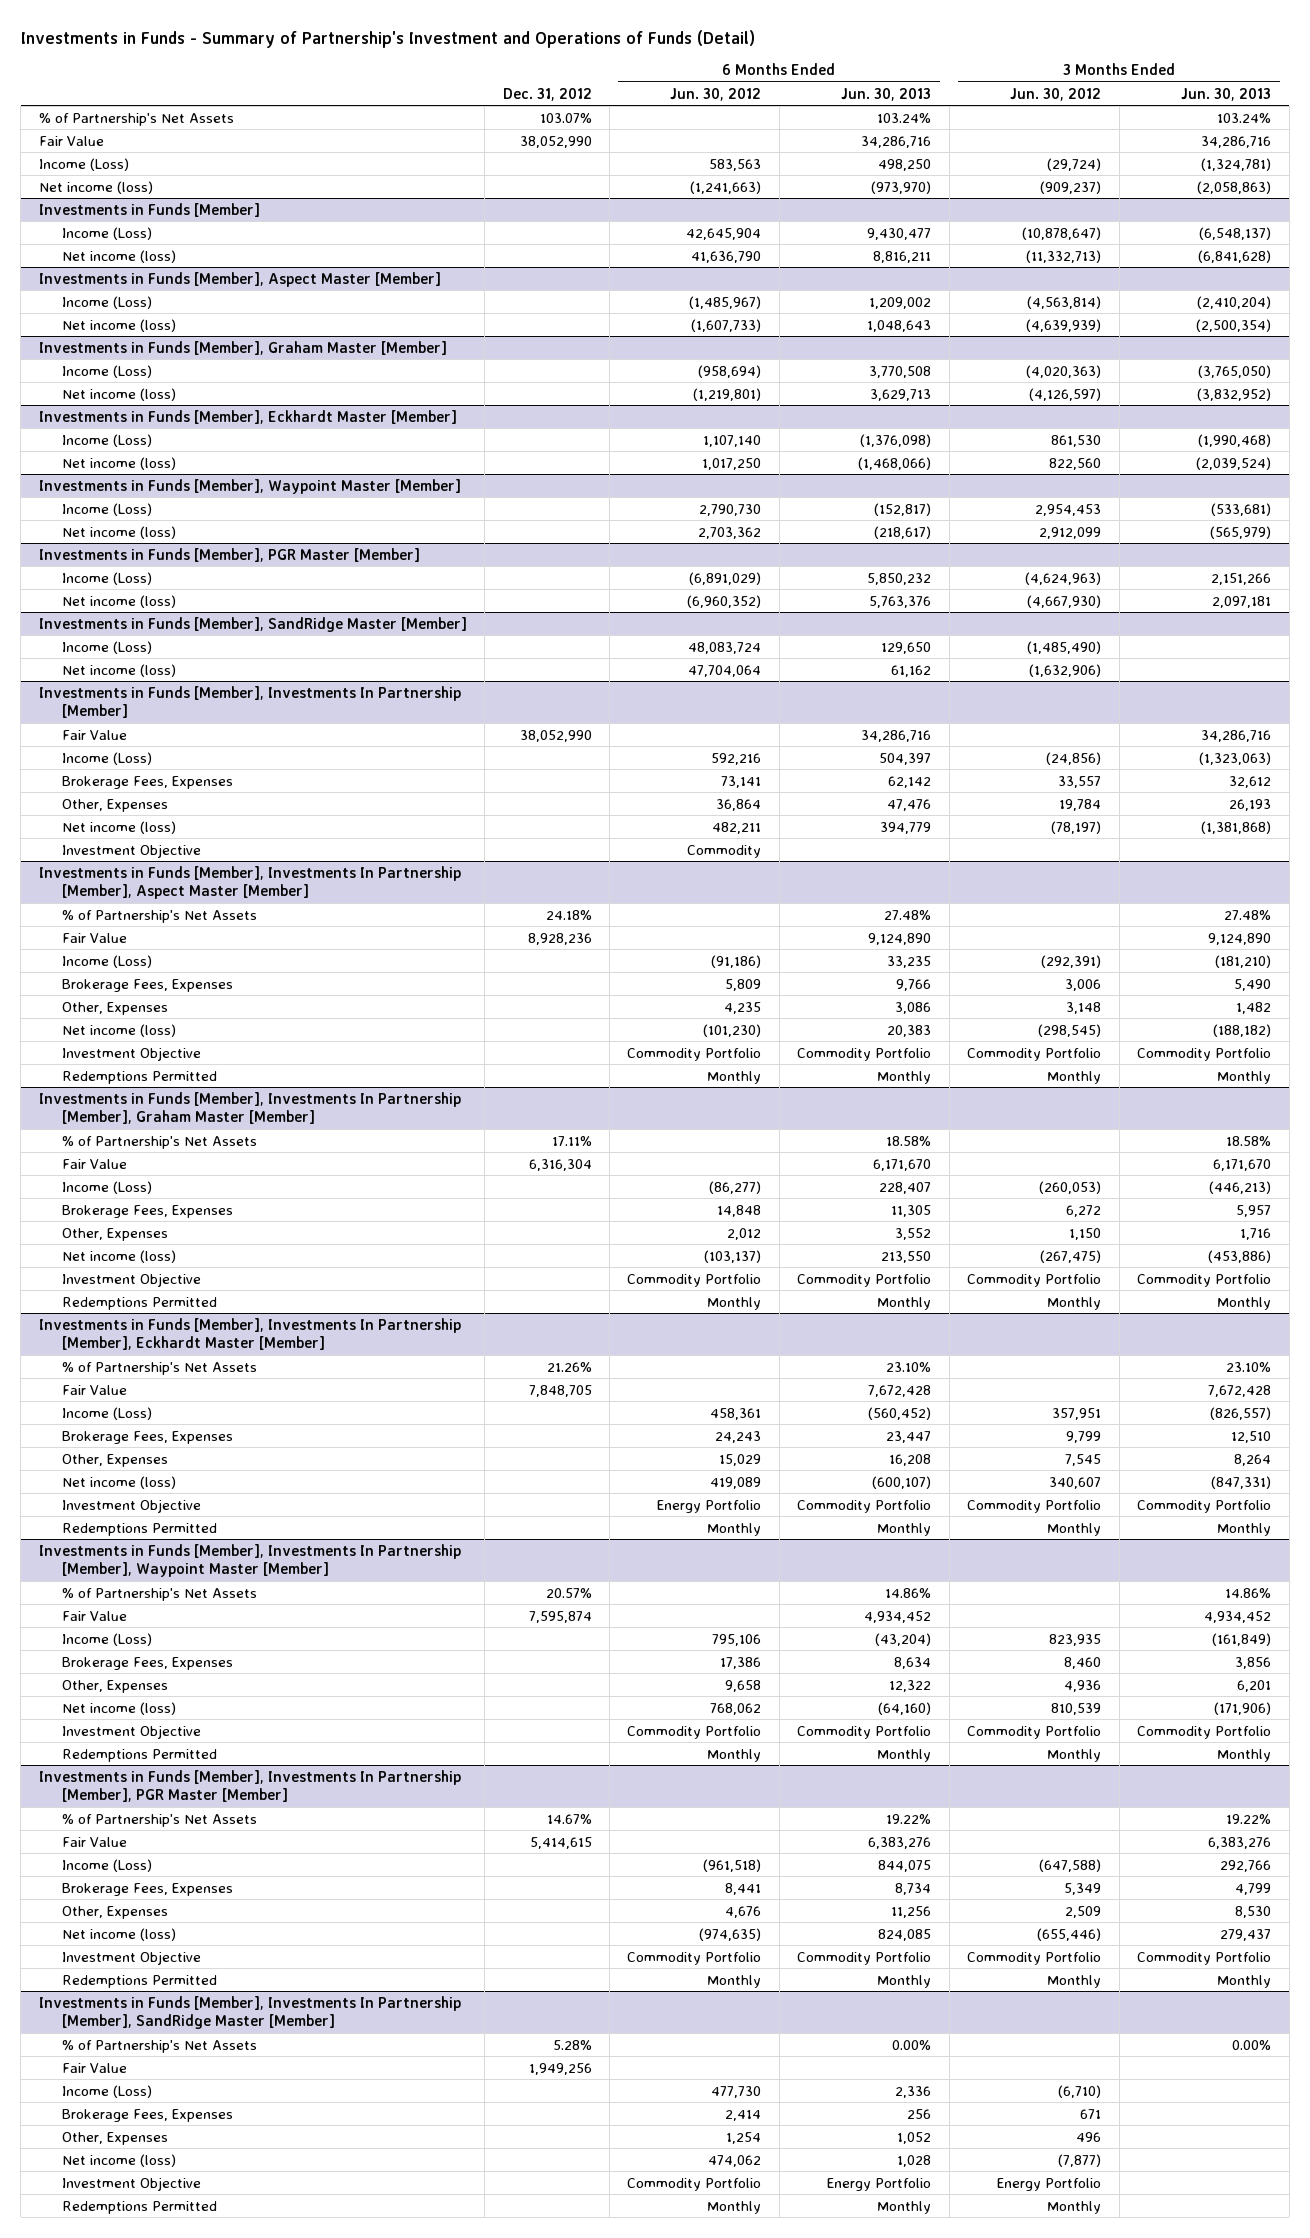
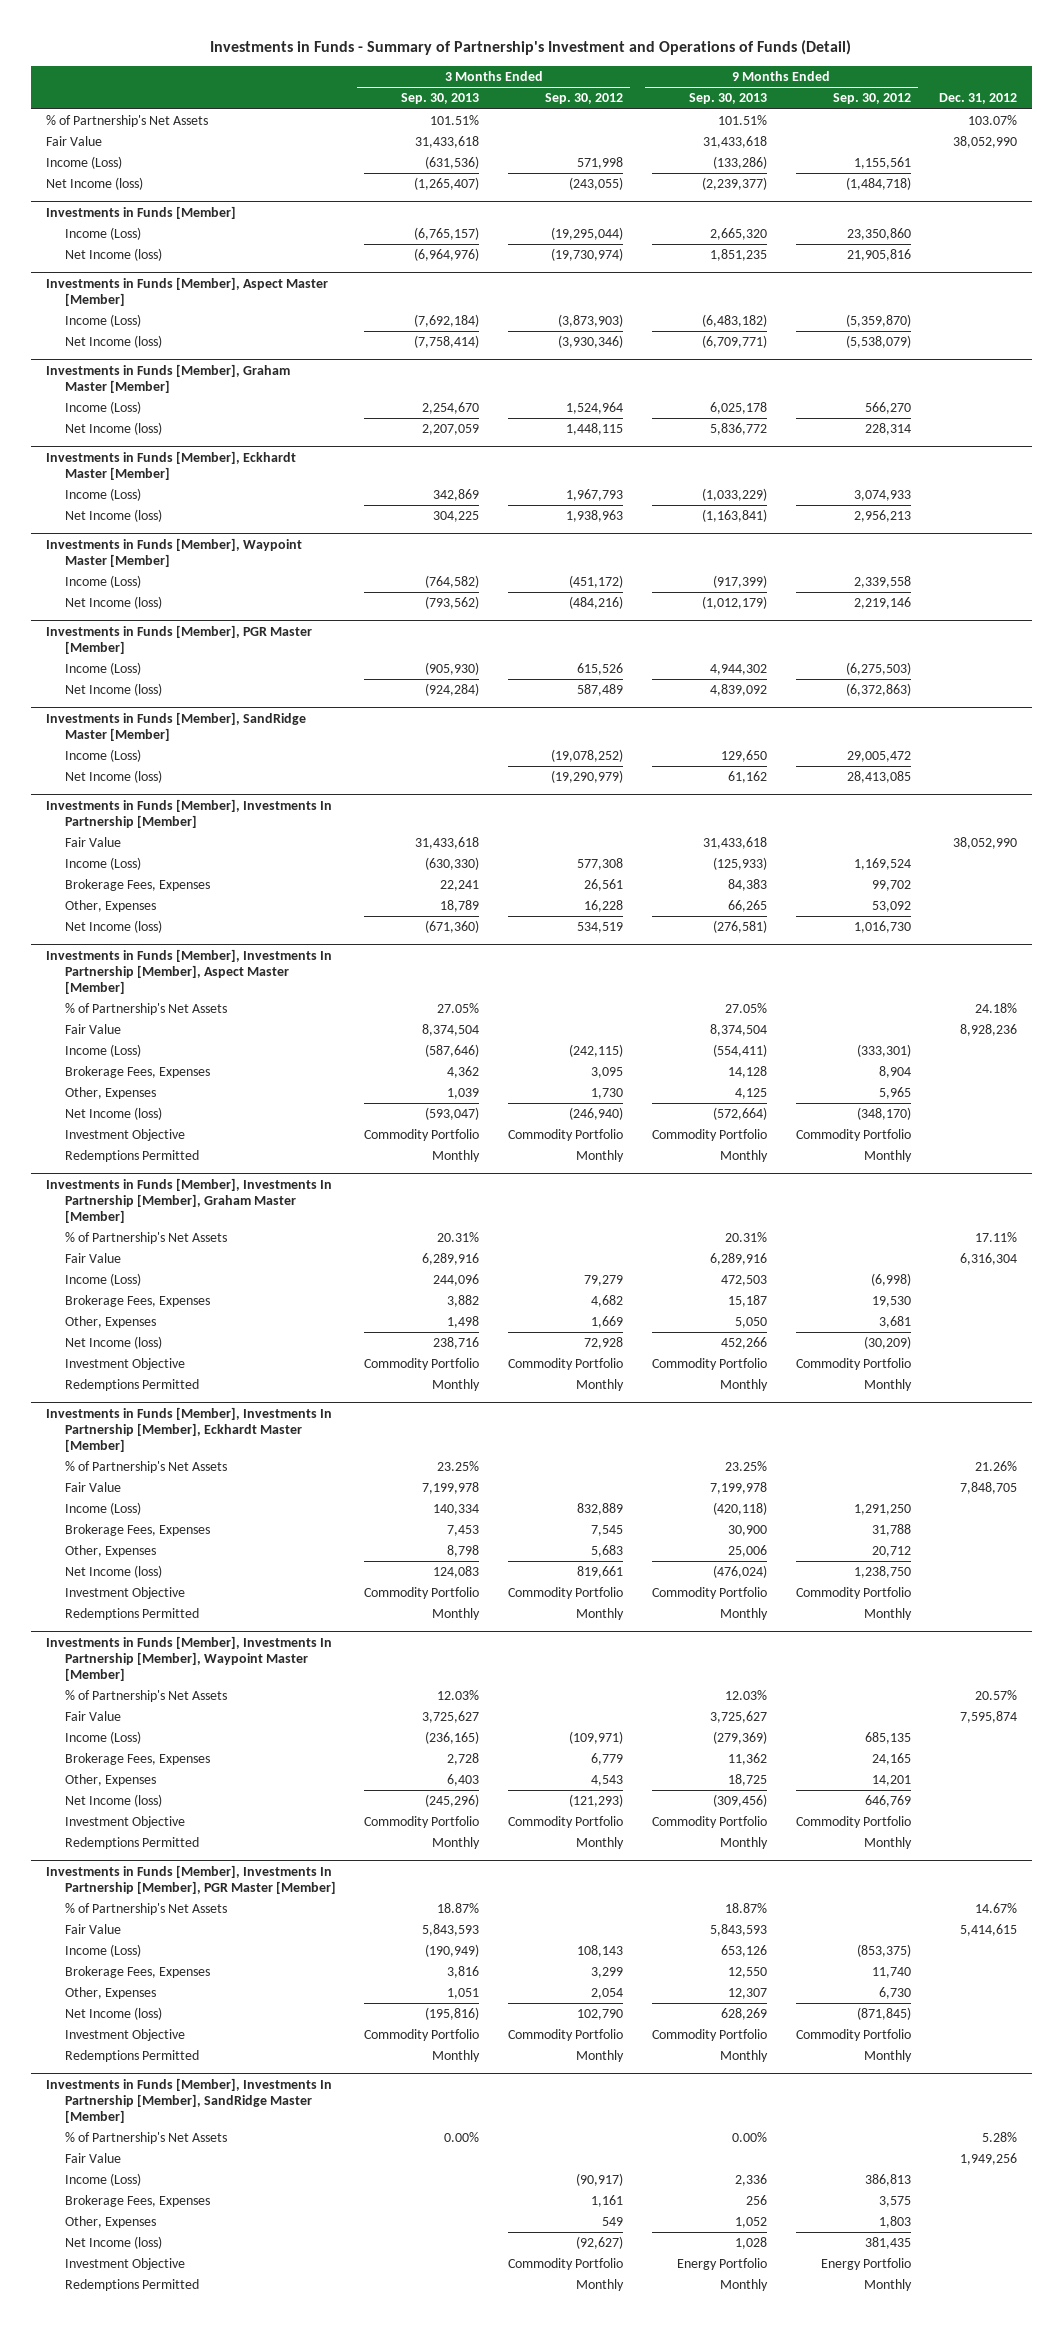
- | Dec. 31, 2012 | 6 Months Ended Jun. 30, 2012 | 6 Months Ended Jun. 30, 2013 | 3 Months Ended Jun. 30, 2012 | 3 Months Ended Jun. 30, 2013
+ | 3 Months Ended Sep. 30, 2013 | 3 Months Ended Sep. 30, 2012 | 9 Months Ended Sep. 30, 2013 | 9 Months Ended Sep. 30, 2012 | Dec. 31, 2012
- Net income (loss) | | (1,241,663) | (973,970) | (909,237) | (2,058,863)
+ Net Income (loss) | (1,265,407) | (243,055) | (2,239,377) | (1,484,718) |
@ Investments in Funds [Member]
- Net income (loss) | | 41,636,790 | 8,816,211 | (11,332,713) | (6,841,628)
+ Net Income (loss) | (6,964,976) | (19,730,974) | 1,851,235 | 21,905,816 |
@ Investments in Funds [Member], Aspect Master [Member]
- Net income (loss) | | (1,607,733) | 1,048,643 | (4,639,939) | (2,500,354)
+ Net Income (loss) | (7,758,414) | (3,930,346) | (6,709,771) | (5,538,079) |
@ Investments in Funds [Member], Graham Master [Member]
- Net income (loss) | | (1,219,801) | 3,629,713 | (4,126,597) | (3,832,952)
+ Net Income (loss) | 2,207,059 | 1,448,115 | 5,836,772 | 228,314 |
@ Investments in Funds [Member], Eckhardt Master [Member]
- Net income (loss) | | 1,017,250 | (1,468,066) | 822,560 | (2,039,524)
+ Net Income (loss) | 304,225 | 1,938,963 | (1,163,841) | 2,956,213 |
@ Investments in Funds [Member], Waypoint Master [Member]
- Net income (loss) | | 2,703,362 | (218,617) | 2,912,099 | (565,979)
+ Net Income (loss) | (793,562) | (484,216) | (1,012,179) | 2,219,146 |
@ Investments in Funds [Member], PGR Master [Member]
- Net income (loss) | | (6,960,352) | 5,763,376 | (4,667,930) | 2,097,181
+ Net Income (loss) | (924,284) | 587,489 | 4,839,092 | (6,372,863) |
@ Investments in Funds [Member], SandRidge Master [Member]
- Net income (loss) | | 47,704,064 | 61,162 | (1,632,906) |
+ Net Income (loss) | | (19,290,979) | 61,162 | 28,413,085 |
@ Investments in Funds [Member], Investments In Partnership [Member]
- Net income (loss) | | 482,211 | 394,779 | (78,197) | (1,381,868)
- Investment Objective | | Commodity | | |
+ Net Income (loss) | (671,360) | 534,519 | (276,581) | 1,016,730 |
@ Investments in Funds [Member], Investments In Partnership [Member], Aspect Master [Member]
- Net income (loss) | | (101,230) | 20,383 | (298,545) | (188,182)
+ Net Income (loss) | (593,047) | (246,940) | (572,664) | (348,170) |
@ Investments in Funds [Member], Investments In Partnership [Member], Graham Master [Member]
- Net income (loss) | | (103,137) | 213,550 | (267,475) | (453,886)
+ Net Income (loss) | 238,716 | 72,928 | 452,266 | (30,209) |
@ Investments in Funds [Member], Investments In Partnership [Member], Eckhardt Master [Member]
- Net income (loss) | | 419,089 | (600,107) | 340,607 | (847,331)
+ Net Income (loss) | 124,083 | 819,661 | (476,024) | 1,238,750 |
@ Investments in Funds [Member], Investments In Partnership [Member], Waypoint Master [Member]
- Net income (loss) | | 768,062 | (64,160) | 810,539 | (171,906)
+ Net Income (loss) | (245,296) | (121,293) | (309,456) | 646,769 |
@ Investments in Funds [Member], Investments In Partnership [Member], PGR Master [Member]
- Net income (loss) | | (974,635) | 824,085 | (655,446) | 279,437
+ Net Income (loss) | (195,816) | 102,790 | 628,269 | (871,845) |
@ Investments in Funds [Member], Investments In Partnership [Member], SandRidge Master [Member]
- Net income (loss) | | 474,062 | 1,028 | (7,877) |
+ Net Income (loss) | | (92,627) | 1,028 | 381,435 |

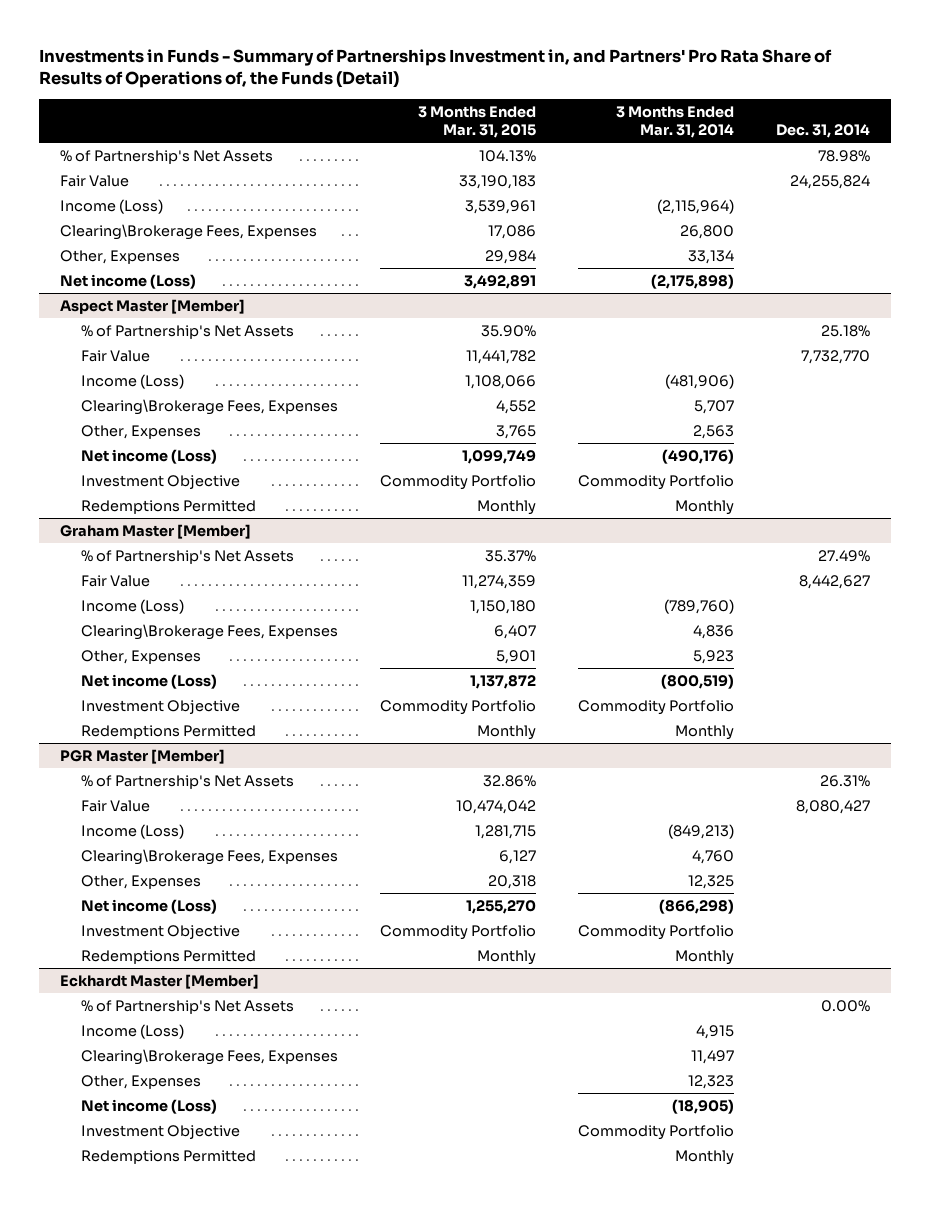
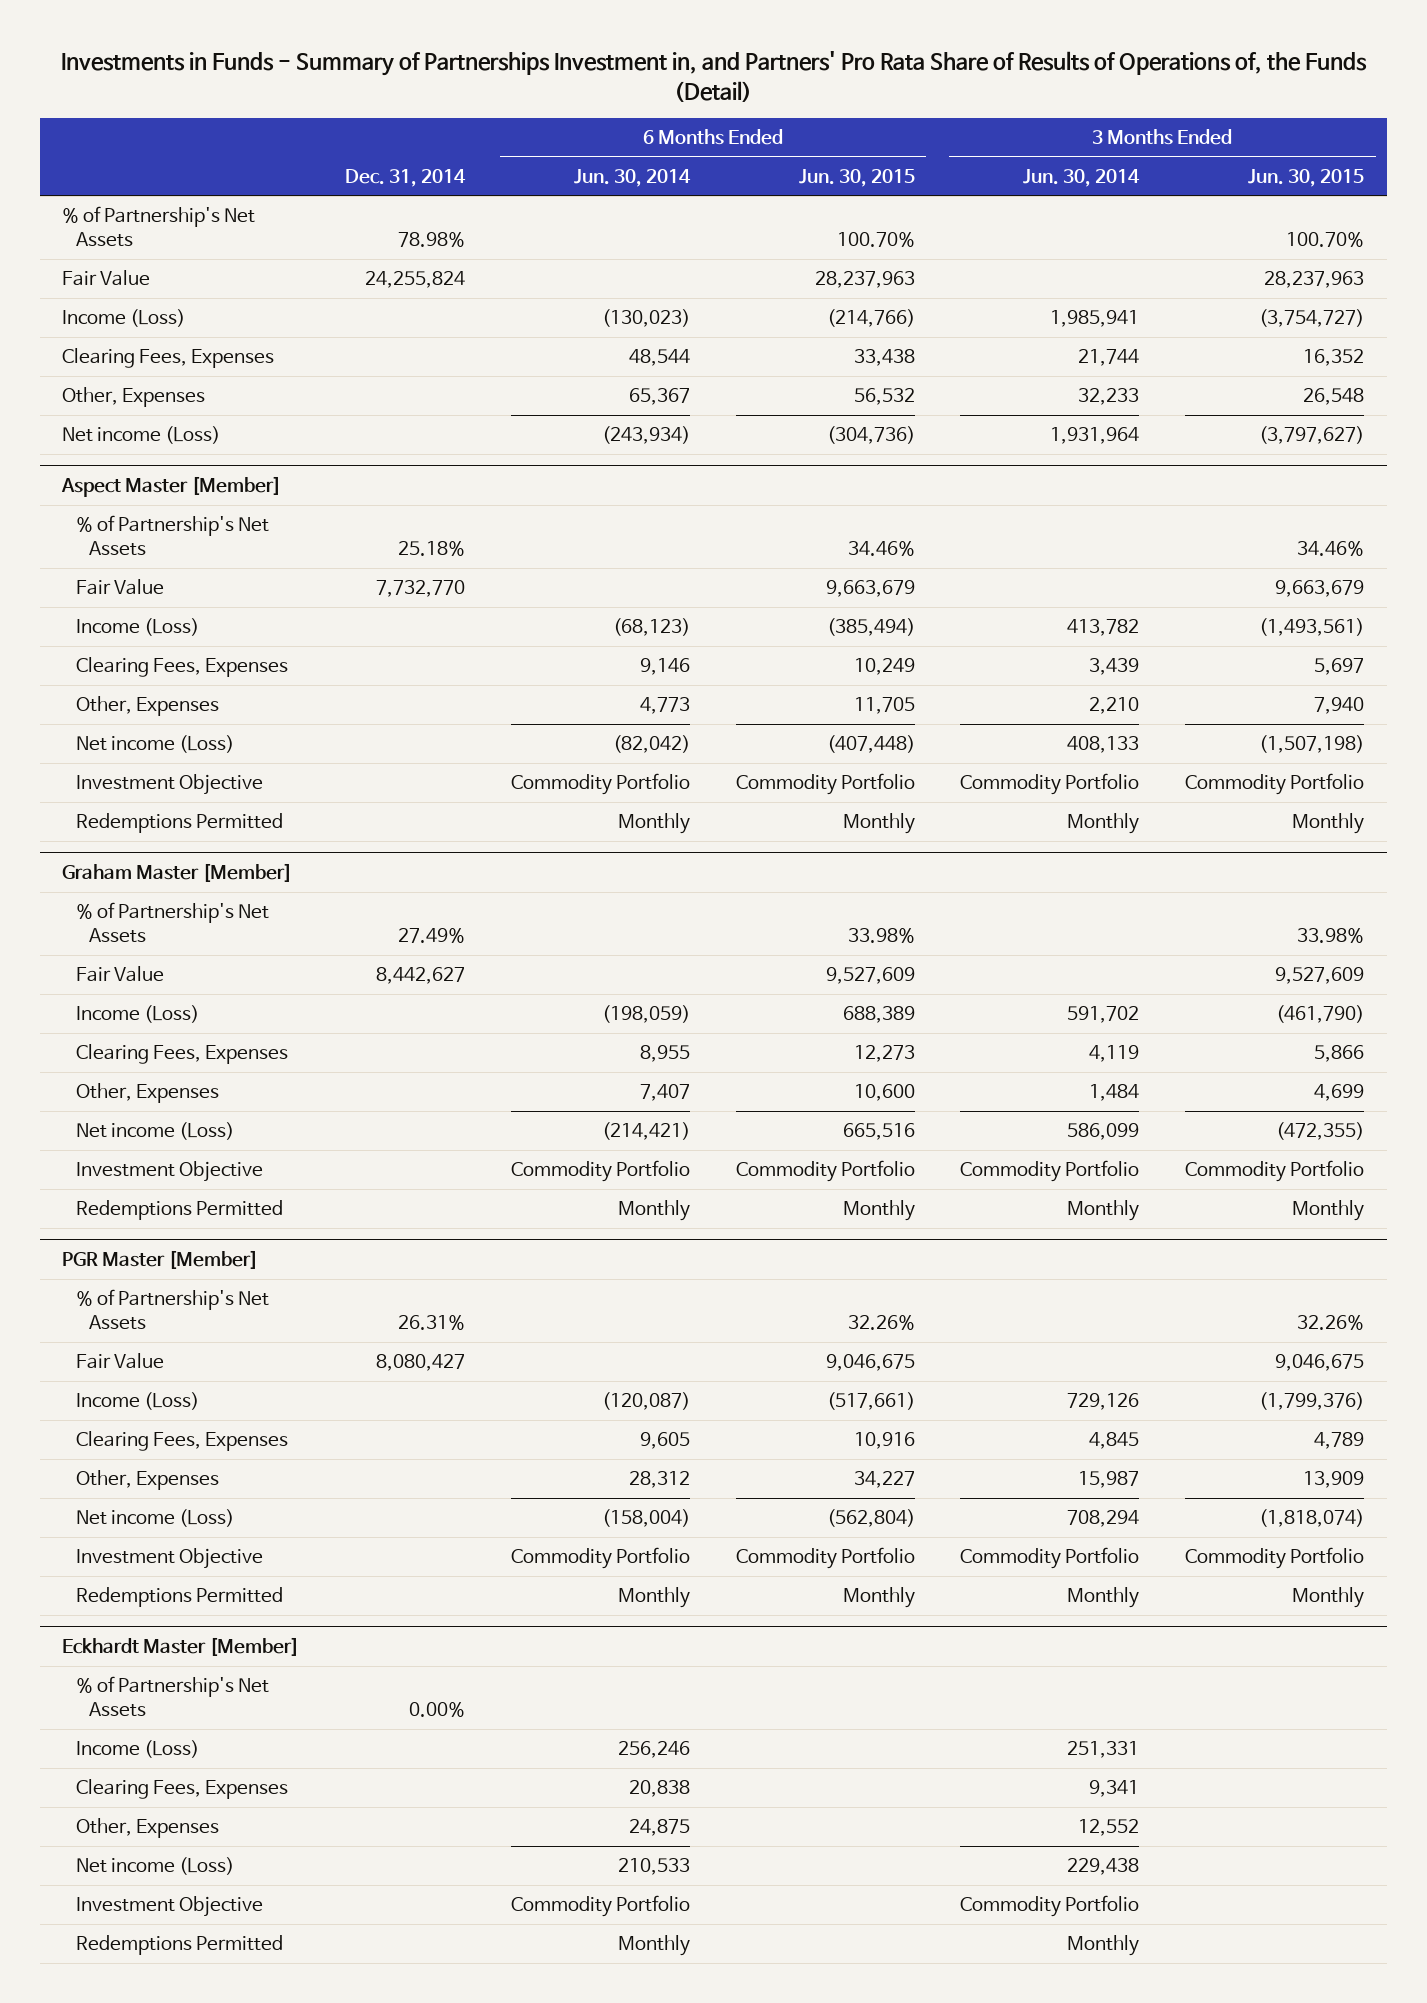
- | 3 Months Ended Mar. 31, 2015 | 3 Months Ended Mar. 31, 2014 | Dec. 31, 2014
+ | Dec. 31, 2014 | 6 Months Ended Jun. 30, 2014 | 6 Months Ended Jun. 30, 2015 | 3 Months Ended Jun. 30, 2014 | 3 Months Ended Jun. 30, 2015
- Clearing\Brokerage Fees, Expenses | 17,086 | 26,800 |
+ Clearing Fees, Expenses | | 48,544 | 33,438 | 21,744 | 16,352
@ Aspect Master [Member]
- Clearing\Brokerage Fees, Expenses | 4,552 | 5,707 |
+ Clearing Fees, Expenses | | 9,146 | 10,249 | 3,439 | 5,697
@ Graham Master [Member]
- Clearing\Brokerage Fees, Expenses | 6,407 | 4,836 |
+ Clearing Fees, Expenses | | 8,955 | 12,273 | 4,119 | 5,866
@ PGR Master [Member]
- Clearing\Brokerage Fees, Expenses | 6,127 | 4,760 |
+ Clearing Fees, Expenses | | 9,605 | 10,916 | 4,845 | 4,789
@ Eckhardt Master [Member]
- Clearing\Brokerage Fees, Expenses | | 11,497 |
+ Clearing Fees, Expenses | | 20,838 | | 9,341 |

